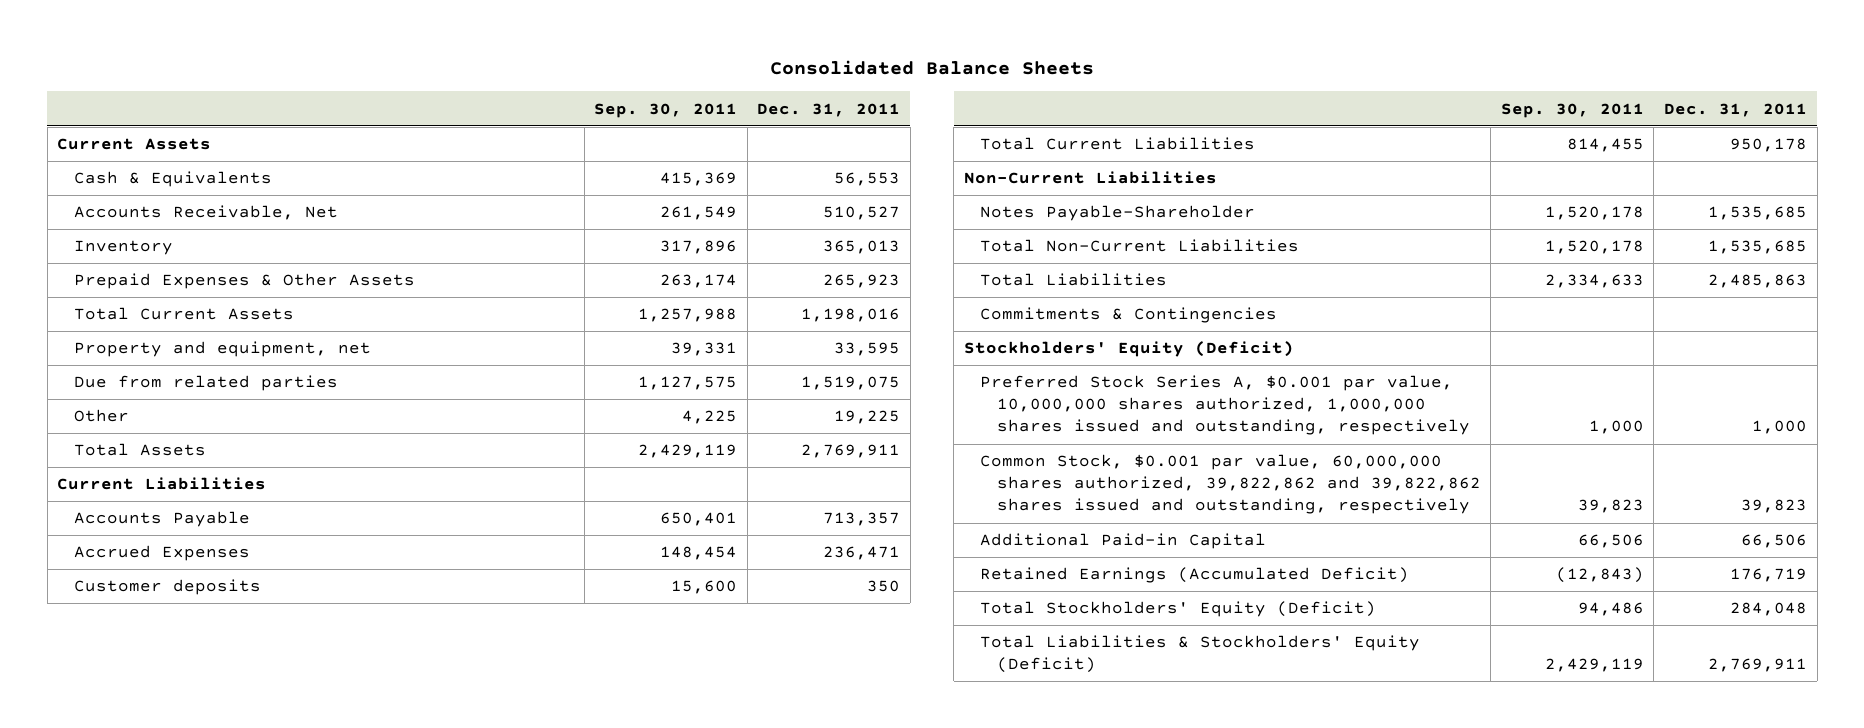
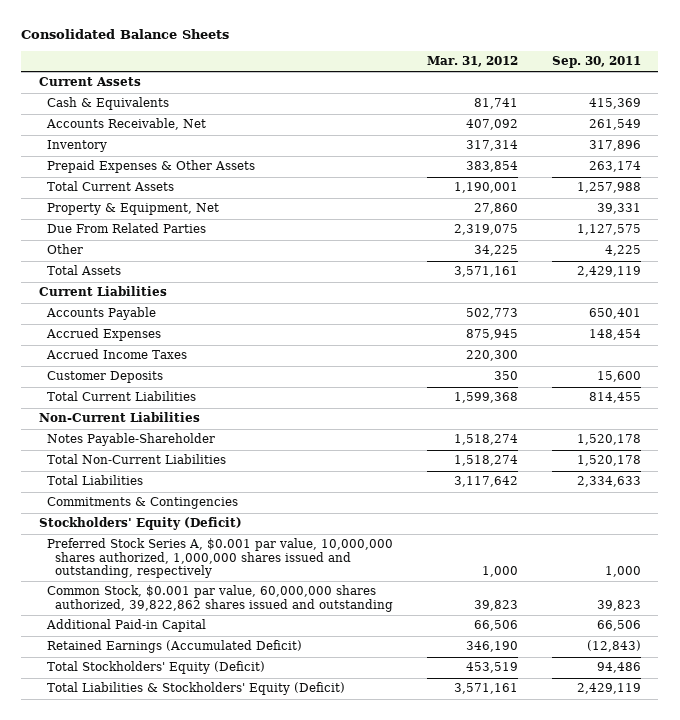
- | Sep. 30, 2011 | Dec. 31, 2011
+ | Mar. 31, 2012 | Sep. 30, 2011
- Property and equipment, net | 39,331 | 33,595
- Due from related parties | 1,127,575 | 1,519,075
+ Property & Equipment, Net | 27,860 | 39,331
+ Due From Related Parties | 2,319,075 | 1,127,575
- Customer deposits | 15,600 | 350
+ Accrued Income Taxes | 220,300 |
+ Customer Deposits | 350 | 15,600
- Common Stock, $0.001 par value, 60,000,000 shares authorized, 39,822,862 and 39,822,862 shares issued and outstanding, respectively | 39,823 | 39,823
+ Common Stock, $0.001 par value, 60,000,000 shares authorized, 39,822,862 shares issued and outstanding | 39,823 | 39,823

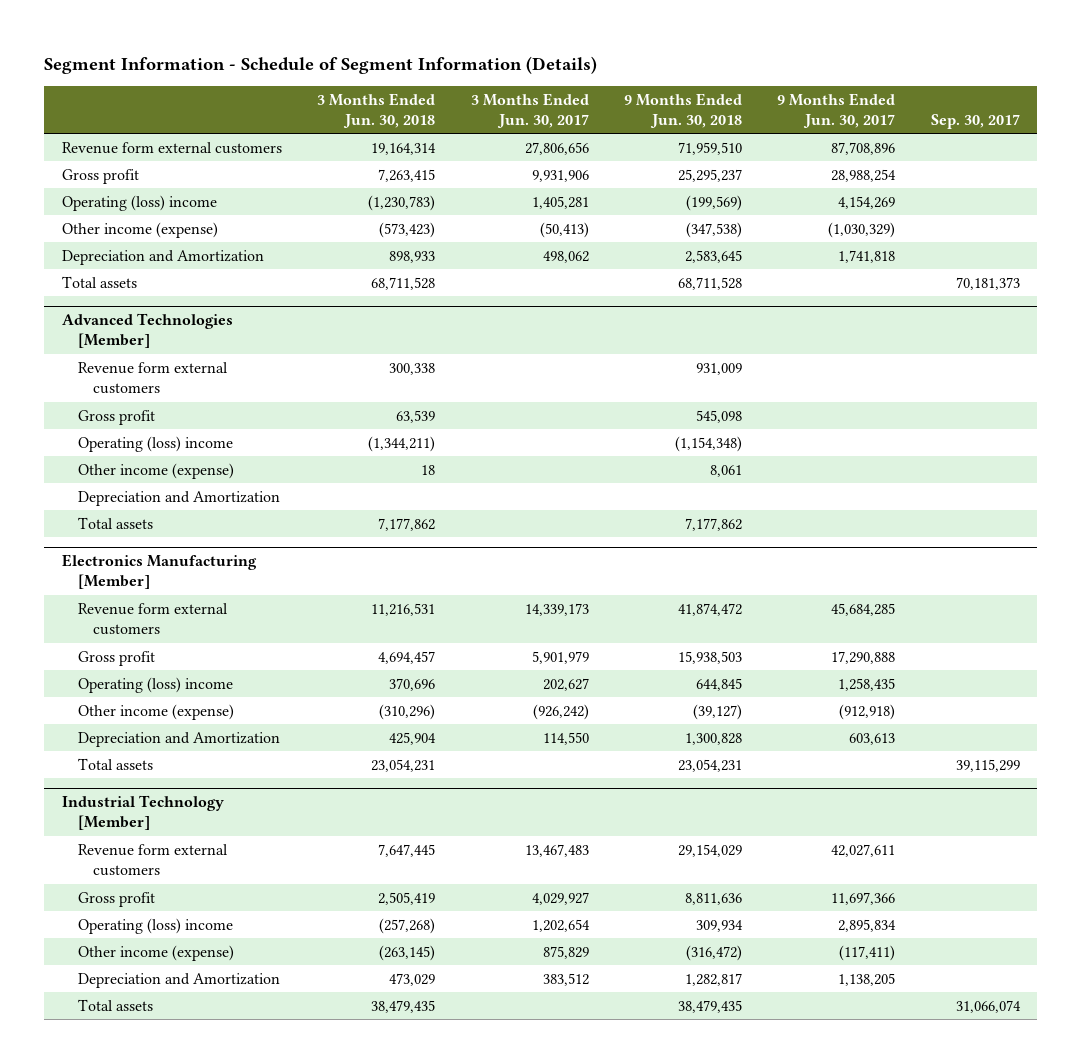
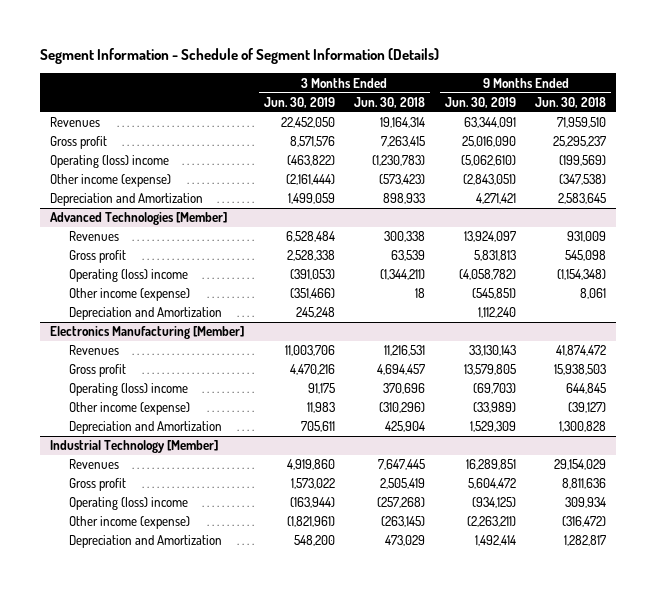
- | 3 Months Ended Jun. 30, 2018 | 3 Months Ended Jun. 30, 2017 | 9 Months Ended Jun. 30, 2018 | 9 Months Ended Jun. 30, 2017 | Sep. 30, 2017
+ | 3 Months Ended Jun. 30, 2019 | 3 Months Ended Jun. 30, 2018 | 9 Months Ended Jun. 30, 2019 | 9 Months Ended Jun. 30, 2018
- Revenue form external customers | 19,164,314 | 27,806,656 | 71,959,510 | 87,708,896 |
+ Revenues | 22,452,050 | 19,164,314 | 63,344,091 | 71,959,510
- Total assets | 68,711,528 | | 68,711,528 | | 70,181,373
@ Advanced Technologies [Member]
- Revenue form external customers | 300,338 | | 931,009 | |
+ Revenues | 6,528,484 | 300,338 | 13,924,097 | 931,009
- Total assets | 7,177,862 | | 7,177,862 | |
@ Electronics Manufacturing [Member]
- Revenue form external customers | 11,216,531 | 14,339,173 | 41,874,472 | 45,684,285 |
+ Revenues | 11,003,706 | 11,216,531 | 33,130,143 | 41,874,472
- Total assets | 23,054,231 | | 23,054,231 | | 39,115,299
@ Industrial Technology [Member]
- Revenue form external customers | 7,647,445 | 13,467,483 | 29,154,029 | 42,027,611 |
+ Revenues | 4,919,860 | 7,647,445 | 16,289,851 | 29,154,029
- Total assets | 38,479,435 | | 38,479,435 | | 31,066,074

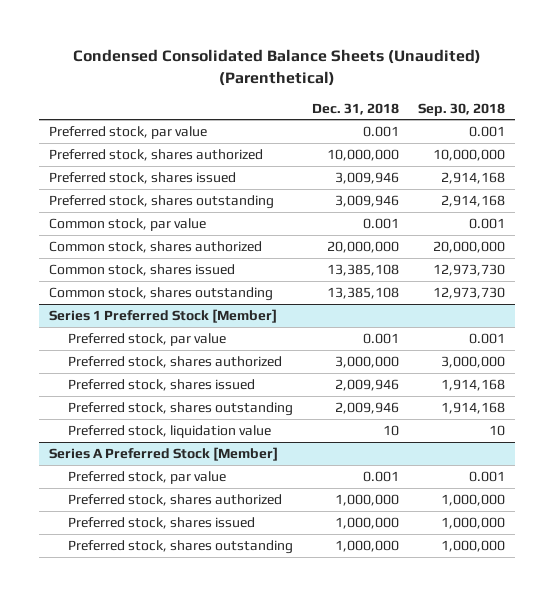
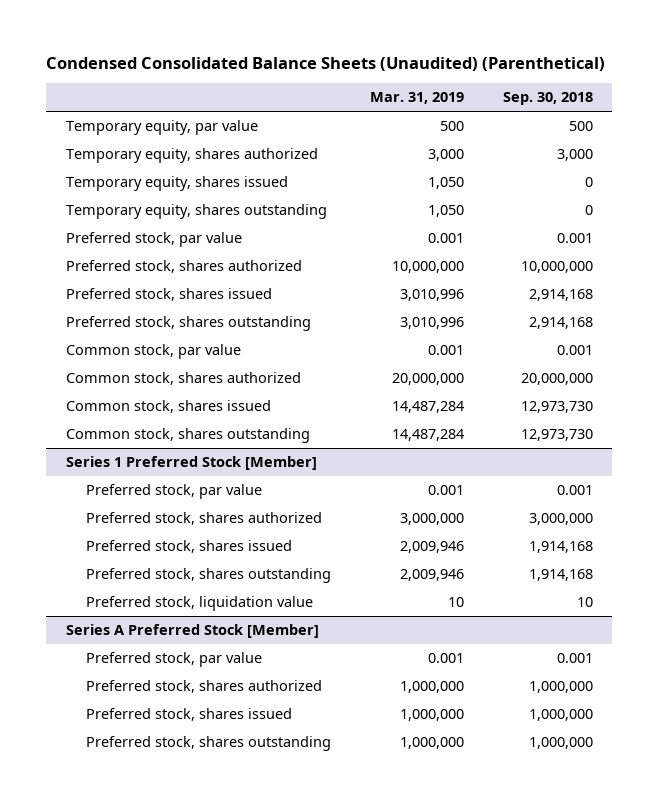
- | Dec. 31, 2018 | Sep. 30, 2018
+ | Mar. 31, 2019 | Sep. 30, 2018
+ Temporary equity, par value | 500 | 500
+ Temporary equity, shares authorized | 3,000 | 3,000
+ Temporary equity, shares issued | 1,050 | 0
+ Temporary equity, shares outstanding | 1,050 | 0

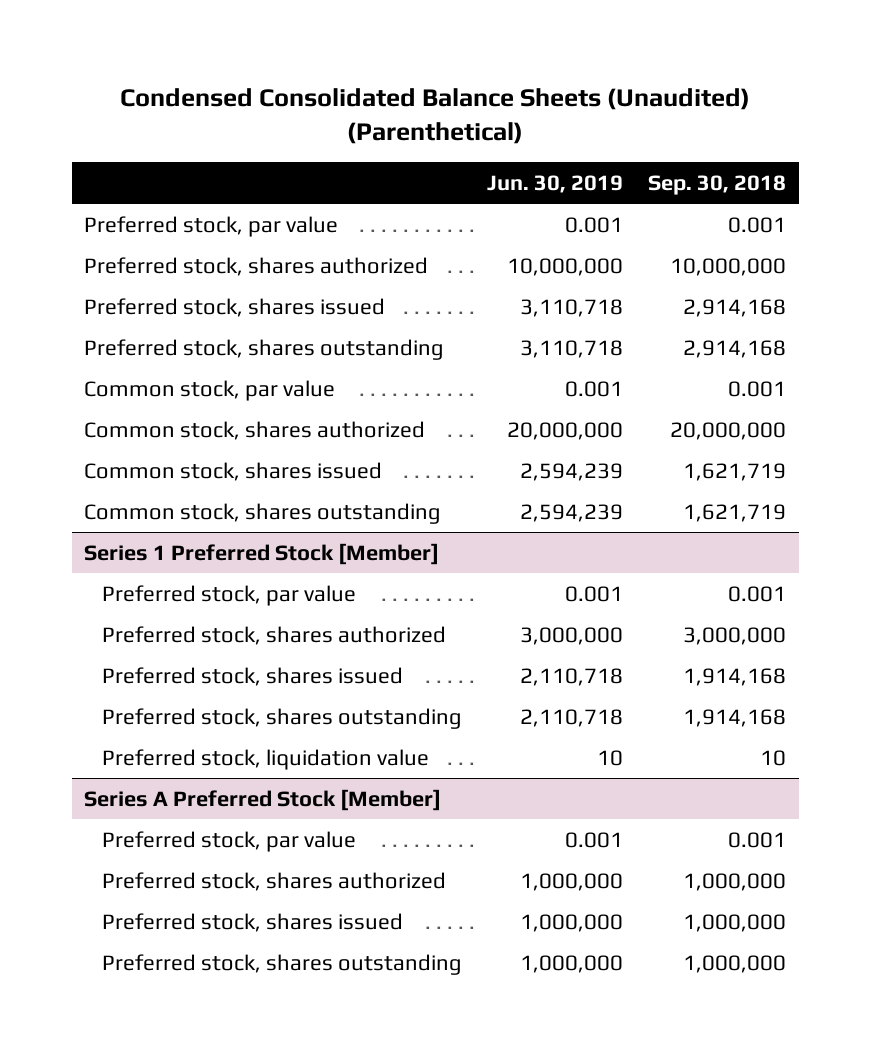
- | Mar. 31, 2019 | Sep. 30, 2018
+ | Jun. 30, 2019 | Sep. 30, 2018
- Temporary equity, par value | 500 | 500
- Temporary equity, shares authorized | 3,000 | 3,000
- Temporary equity, shares issued | 1,050 | 0
- Temporary equity, shares outstanding | 1,050 | 0
- Common stock, shares issued | 14,487,284 | 12,973,730
- Common stock, shares outstanding | 14,487,284 | 12,973,730
+ Common stock, shares issued | 2,594,239 | 1,621,719
+ Common stock, shares outstanding | 2,594,239 | 1,621,719

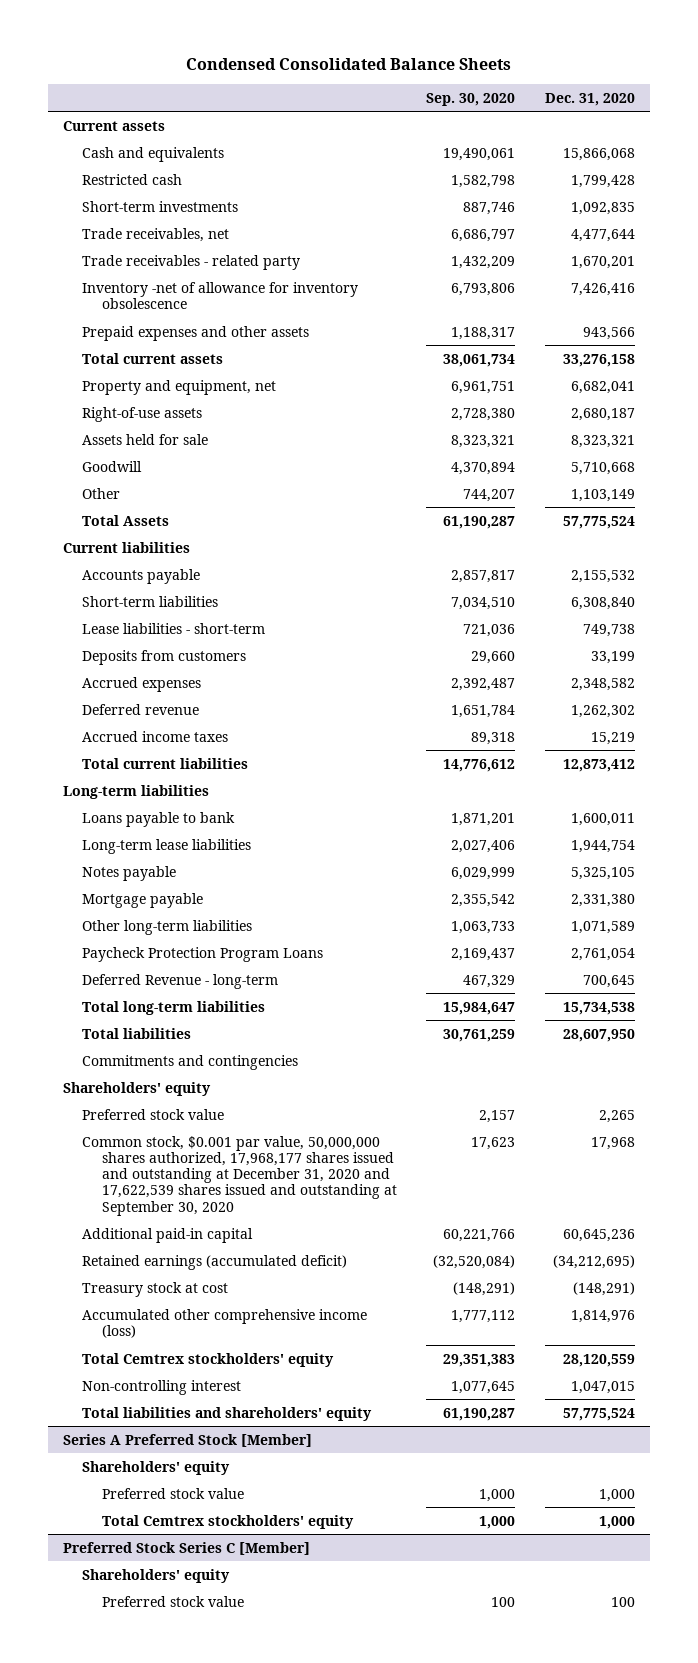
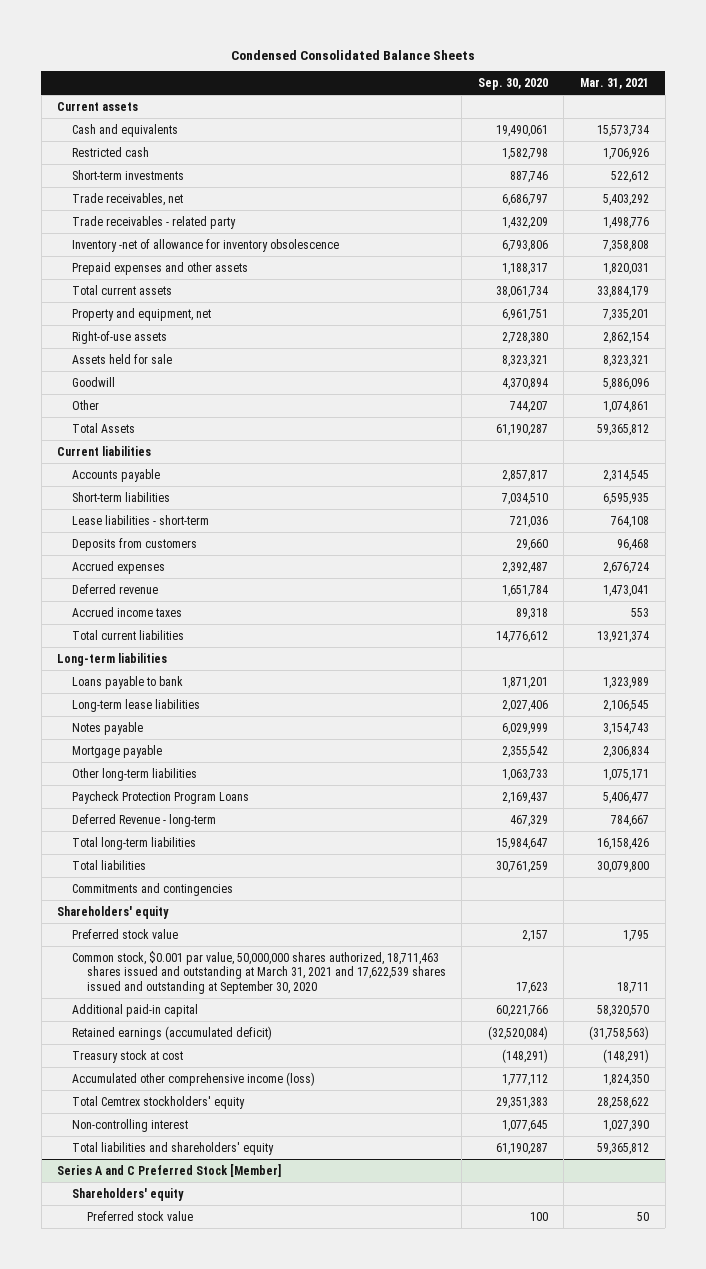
- | Sep. 30, 2020 | Dec. 31, 2020
+ | Sep. 30, 2020 | Mar. 31, 2021
- Common stock, $0.001 par value, 50,000,000 shares authorized, 17,968,177 shares issued and outstanding at December 31, 2020 and 17,622,539 shares issued and outstanding at September 30, 2020 | 17,623 | 17,968
+ Common stock, $0.001 par value, 50,000,000 shares authorized, 18,711,463 shares issued and outstanding at March 31, 2021 and 17,622,539 shares issued and outstanding at September 30, 2020 | 17,623 | 18,711
- Series A Preferred Stock [Member]
- Shareholders' equity
- Preferred stock value | 1,000 | 1,000
- Total Cemtrex stockholders' equity | 1,000 | 1,000
- Preferred Stock Series C [Member]
+ Series A and C Preferred Stock [Member]

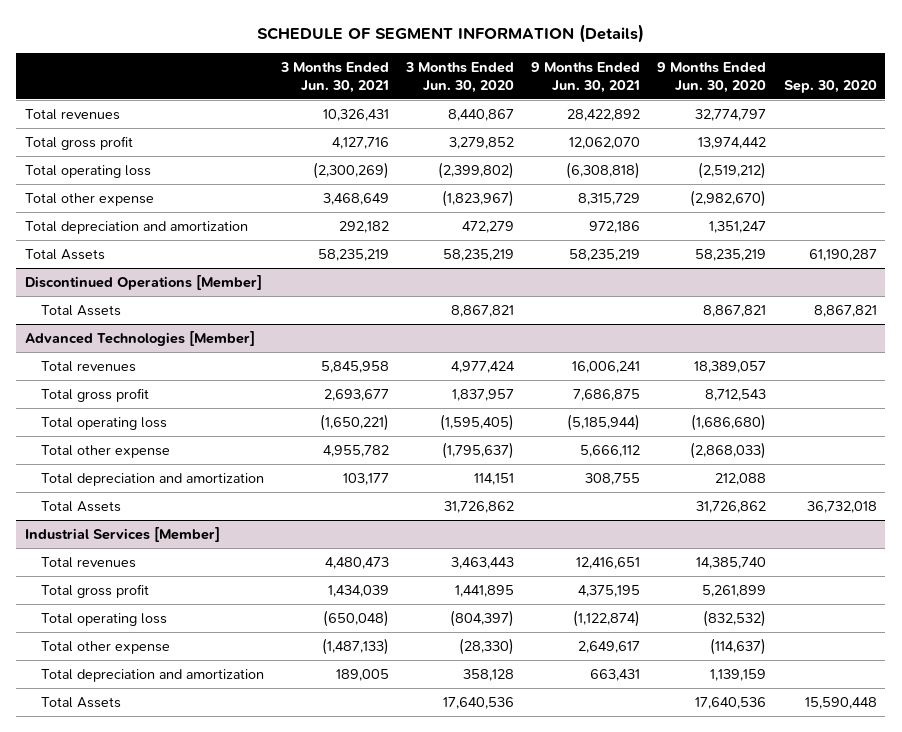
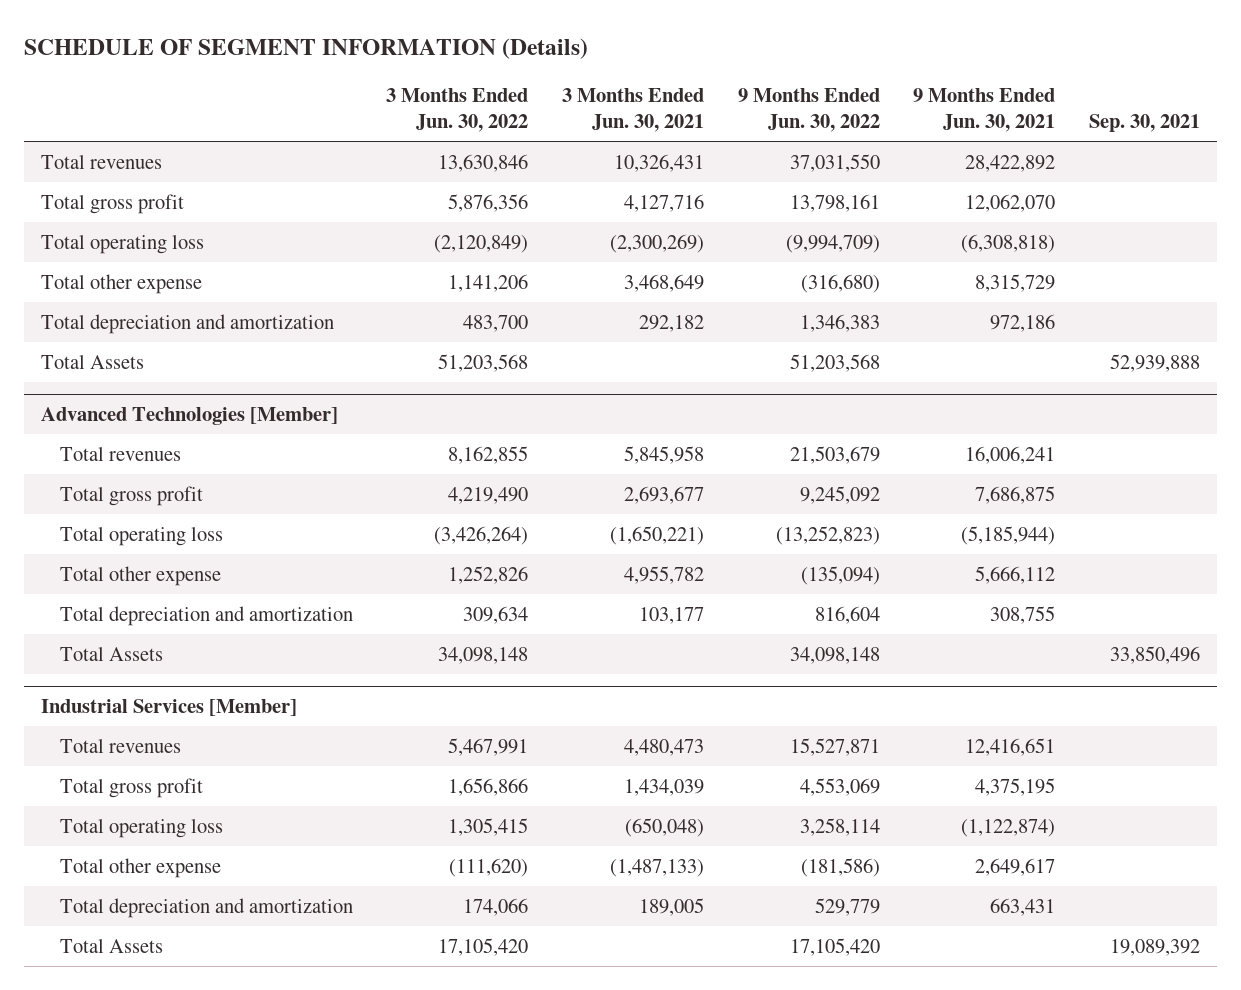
- | 3 Months Ended Jun. 30, 2021 | 3 Months Ended Jun. 30, 2020 | 9 Months Ended Jun. 30, 2021 | 9 Months Ended Jun. 30, 2020 | Sep. 30, 2020
+ | 3 Months Ended Jun. 30, 2022 | 3 Months Ended Jun. 30, 2021 | 9 Months Ended Jun. 30, 2022 | 9 Months Ended Jun. 30, 2021 | Sep. 30, 2021
- Total Assets | 58,235,219 | 58,235,219 | 58,235,219 | 58,235,219 | 61,190,287
- Discontinued Operations [Member]

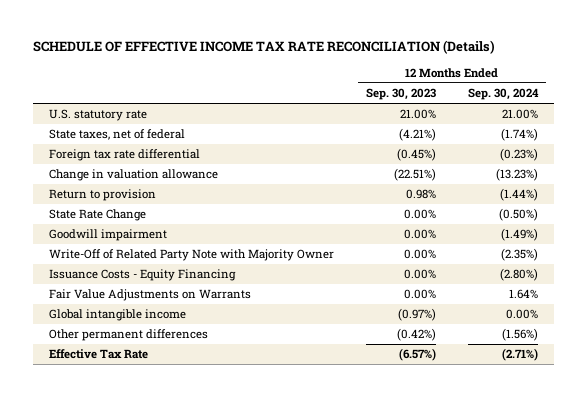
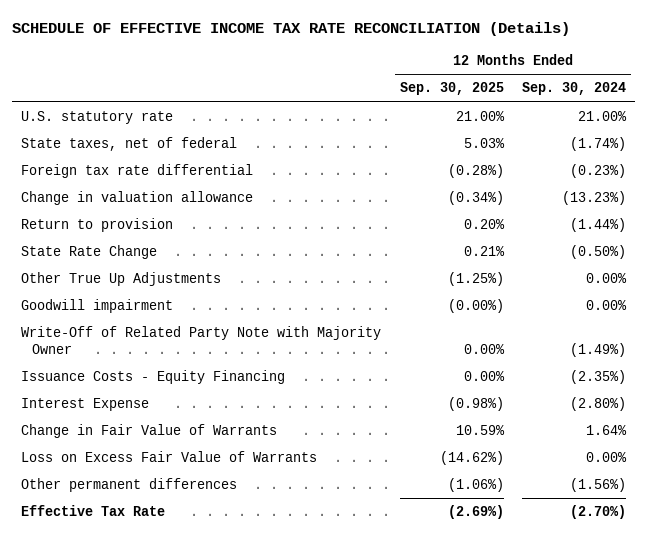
- | 12 Months Ended Sep. 30, 2023 | 12 Months Ended Sep. 30, 2024
+ | 12 Months Ended Sep. 30, 2025 | 12 Months Ended Sep. 30, 2024
- Goodwill impairment | 0.00% | (1.49%)
- Write-Off of Related Party Note with Majority Owner | 0.00% | (2.35%)
- Issuance Costs - Equity Financing | 0.00% | (2.80%)
- Fair Value Adjustments on Warrants | 0.00% | 1.64%
- Global intangible income | (0.97%) | 0.00%
+ Other True Up Adjustments | (1.25%) | 0.00%
+ Goodwill impairment | (0.00%) | 0.00%
+ Write-Off of Related Party Note with Majority Owner | 0.00% | (1.49%)
+ Issuance Costs - Equity Financing | 0.00% | (2.35%)
+ Interest Expense | (0.98%) | (2.80%)
+ Change in Fair Value of Warrants | 10.59% | 1.64%
+ Loss on Excess Fair Value of Warrants | (14.62%) | 0.00%
- Effective Tax Rate | (6.57%) | (2.71%)
+ Effective Tax Rate | (2.69%) | (2.70%)

